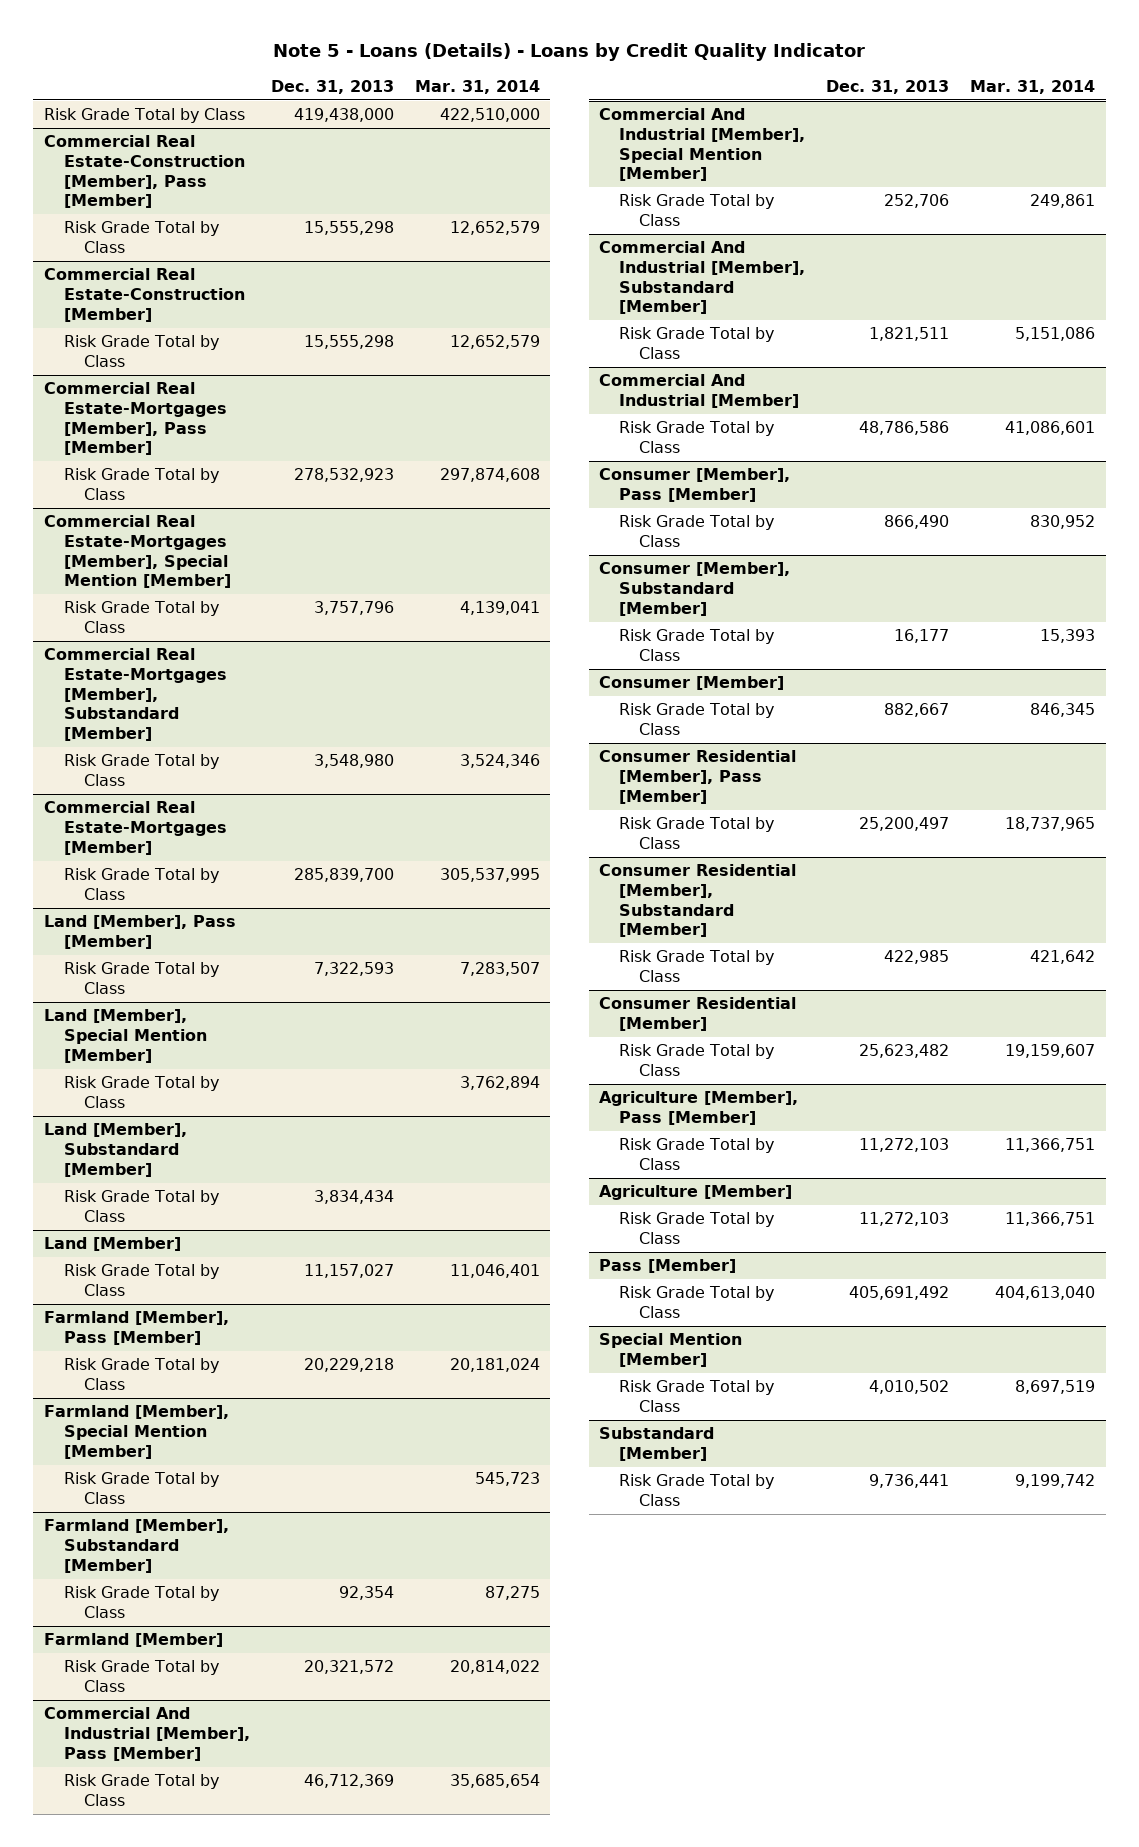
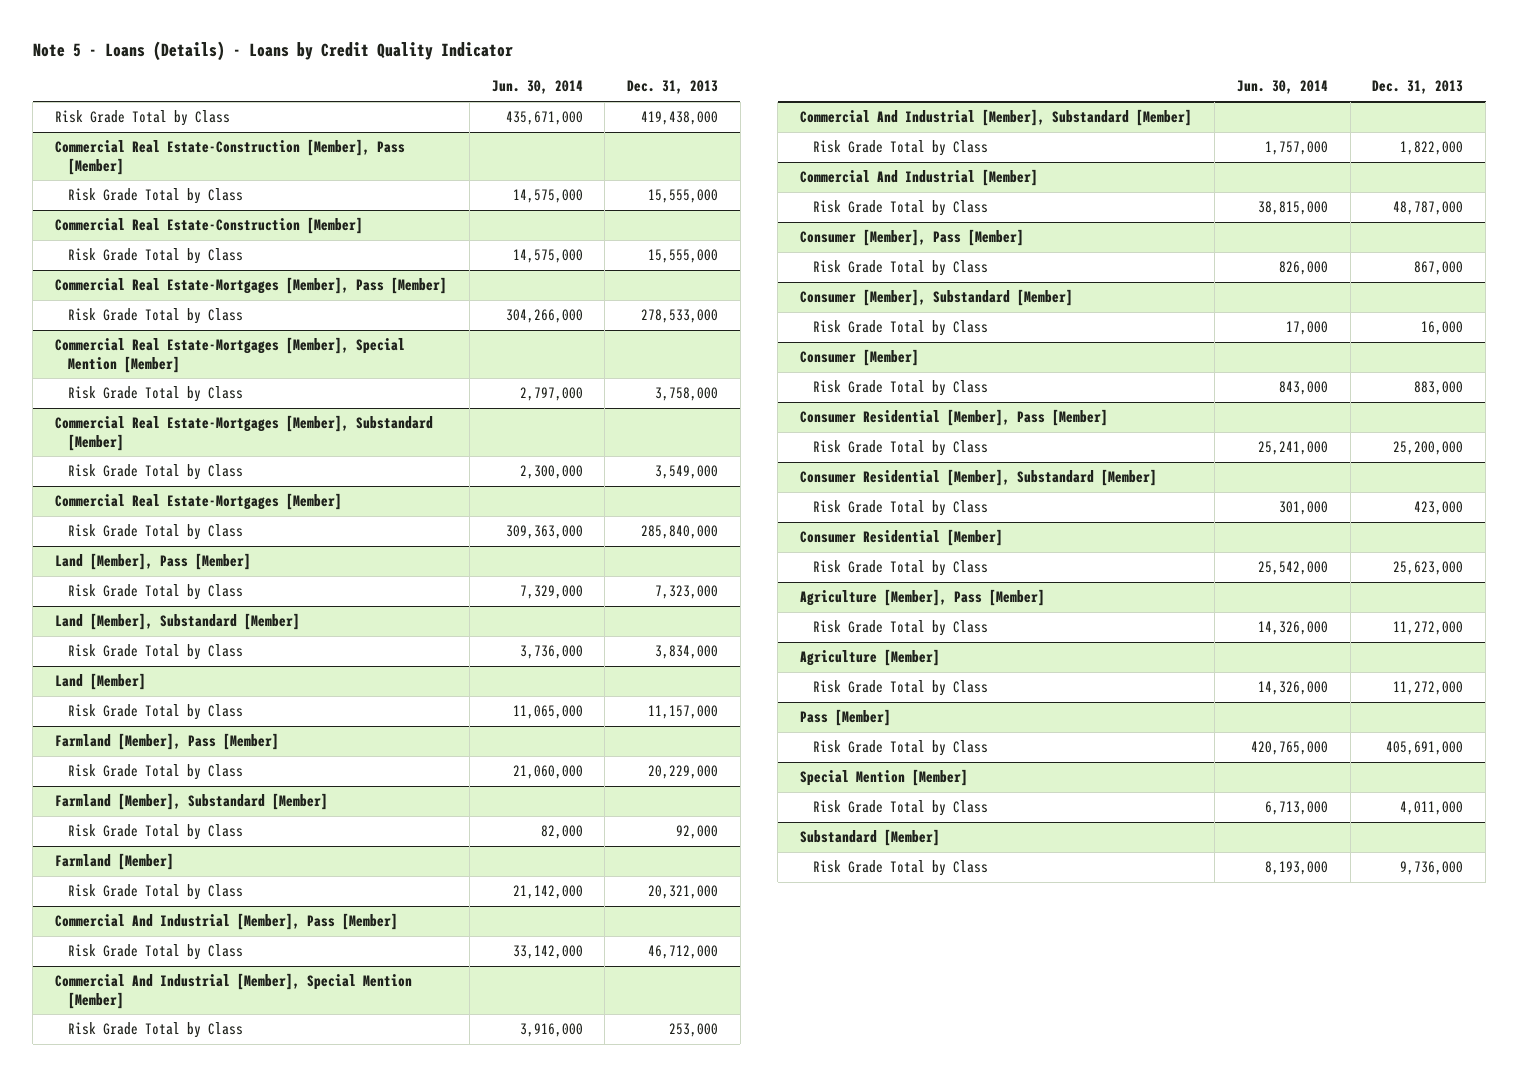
- | Dec. 31, 2013 | Mar. 31, 2014
+ | Jun. 30, 2014 | Dec. 31, 2013
@ Commercial Real Estate-Construction [Member], Pass [Member]
- Risk Grade Total by Class | 15,555,298 | 12,652,579
+ Risk Grade Total by Class | 14,575,000 | 15,555,000
@ Commercial Real Estate-Construction [Member]
- Risk Grade Total by Class | 15,555,298 | 12,652,579
+ Risk Grade Total by Class | 14,575,000 | 15,555,000
@ Commercial Real Estate-Mortgages [Member], Pass [Member]
- Risk Grade Total by Class | 278,532,923 | 297,874,608
+ Risk Grade Total by Class | 304,266,000 | 278,533,000
@ Commercial Real Estate-Mortgages [Member], Special Mention [Member]
- Risk Grade Total by Class | 3,757,796 | 4,139,041
+ Risk Grade Total by Class | 2,797,000 | 3,758,000
@ Commercial Real Estate-Mortgages [Member], Substandard [Member]
- Risk Grade Total by Class | 3,548,980 | 3,524,346
+ Risk Grade Total by Class | 2,300,000 | 3,549,000
@ Commercial Real Estate-Mortgages [Member]
- Risk Grade Total by Class | 285,839,700 | 305,537,995
+ Risk Grade Total by Class | 309,363,000 | 285,840,000
@ Land [Member], Pass [Member]
- Risk Grade Total by Class | 7,322,593 | 7,283,507
- Land [Member], Special Mention [Member]
- Risk Grade Total by Class | | 3,762,894
@ Land [Member], Pass [Member]
+ Risk Grade Total by Class | 7,329,000 | 7,323,000
@ Land [Member], Substandard [Member]
- Risk Grade Total by Class | 3,834,434 |
+ Risk Grade Total by Class | 3,736,000 | 3,834,000
@ Land [Member]
- Risk Grade Total by Class | 11,157,027 | 11,046,401
+ Risk Grade Total by Class | 11,065,000 | 11,157,000
@ Farmland [Member], Pass [Member]
- Risk Grade Total by Class | 20,229,218 | 20,181,024
- Farmland [Member], Special Mention [Member]
- Risk Grade Total by Class | | 545,723
@ Farmland [Member], Pass [Member]
+ Risk Grade Total by Class | 21,060,000 | 20,229,000
@ Farmland [Member], Substandard [Member]
- Risk Grade Total by Class | 92,354 | 87,275
+ Risk Grade Total by Class | 82,000 | 92,000
@ Farmland [Member]
- Risk Grade Total by Class | 20,321,572 | 20,814,022
+ Risk Grade Total by Class | 21,142,000 | 20,321,000
@ Commercial And Industrial [Member], Pass [Member]
- Risk Grade Total by Class | 46,712,369 | 35,685,654
+ Risk Grade Total by Class | 33,142,000 | 46,712,000
@ Commercial And Industrial [Member], Special Mention [Member]
- Risk Grade Total by Class | 252,706 | 249,861
+ Risk Grade Total by Class | 3,916,000 | 253,000
@ Commercial And Industrial [Member], Substandard [Member]
- Risk Grade Total by Class | 1,821,511 | 5,151,086
+ Risk Grade Total by Class | 1,757,000 | 1,822,000
@ Commercial And Industrial [Member]
- Risk Grade Total by Class | 48,786,586 | 41,086,601
+ Risk Grade Total by Class | 38,815,000 | 48,787,000
@ Consumer [Member], Pass [Member]
- Risk Grade Total by Class | 866,490 | 830,952
+ Risk Grade Total by Class | 826,000 | 867,000
@ Consumer [Member], Substandard [Member]
- Risk Grade Total by Class | 16,177 | 15,393
+ Risk Grade Total by Class | 17,000 | 16,000
@ Consumer [Member]
- Risk Grade Total by Class | 882,667 | 846,345
+ Risk Grade Total by Class | 843,000 | 883,000
@ Consumer Residential [Member], Pass [Member]
- Risk Grade Total by Class | 25,200,497 | 18,737,965
+ Risk Grade Total by Class | 25,241,000 | 25,200,000
@ Consumer Residential [Member], Substandard [Member]
- Risk Grade Total by Class | 422,985 | 421,642
+ Risk Grade Total by Class | 301,000 | 423,000
@ Consumer Residential [Member]
- Risk Grade Total by Class | 25,623,482 | 19,159,607
+ Risk Grade Total by Class | 25,542,000 | 25,623,000
@ Agriculture [Member], Pass [Member]
- Risk Grade Total by Class | 11,272,103 | 11,366,751
+ Risk Grade Total by Class | 14,326,000 | 11,272,000
@ Agriculture [Member]
- Risk Grade Total by Class | 11,272,103 | 11,366,751
+ Risk Grade Total by Class | 14,326,000 | 11,272,000
@ Pass [Member]
- Risk Grade Total by Class | 405,691,492 | 404,613,040
+ Risk Grade Total by Class | 420,765,000 | 405,691,000
@ Special Mention [Member]
- Risk Grade Total by Class | 4,010,502 | 8,697,519
+ Risk Grade Total by Class | 6,713,000 | 4,011,000
@ Substandard [Member]
- Risk Grade Total by Class | 9,736,441 | 9,199,742
+ Risk Grade Total by Class | 8,193,000 | 9,736,000

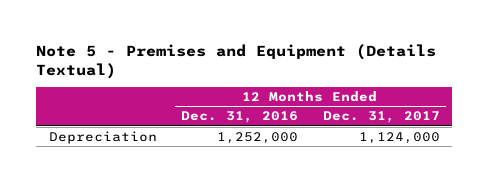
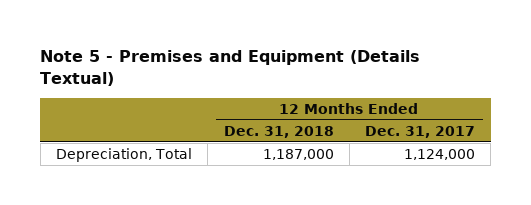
- | 12 Months Ended Dec. 31, 2016 | 12 Months Ended Dec. 31, 2017
+ | 12 Months Ended Dec. 31, 2018 | 12 Months Ended Dec. 31, 2017
- Depreciation | 1,252,000 | 1,124,000
+ Depreciation, Total | 1,187,000 | 1,124,000

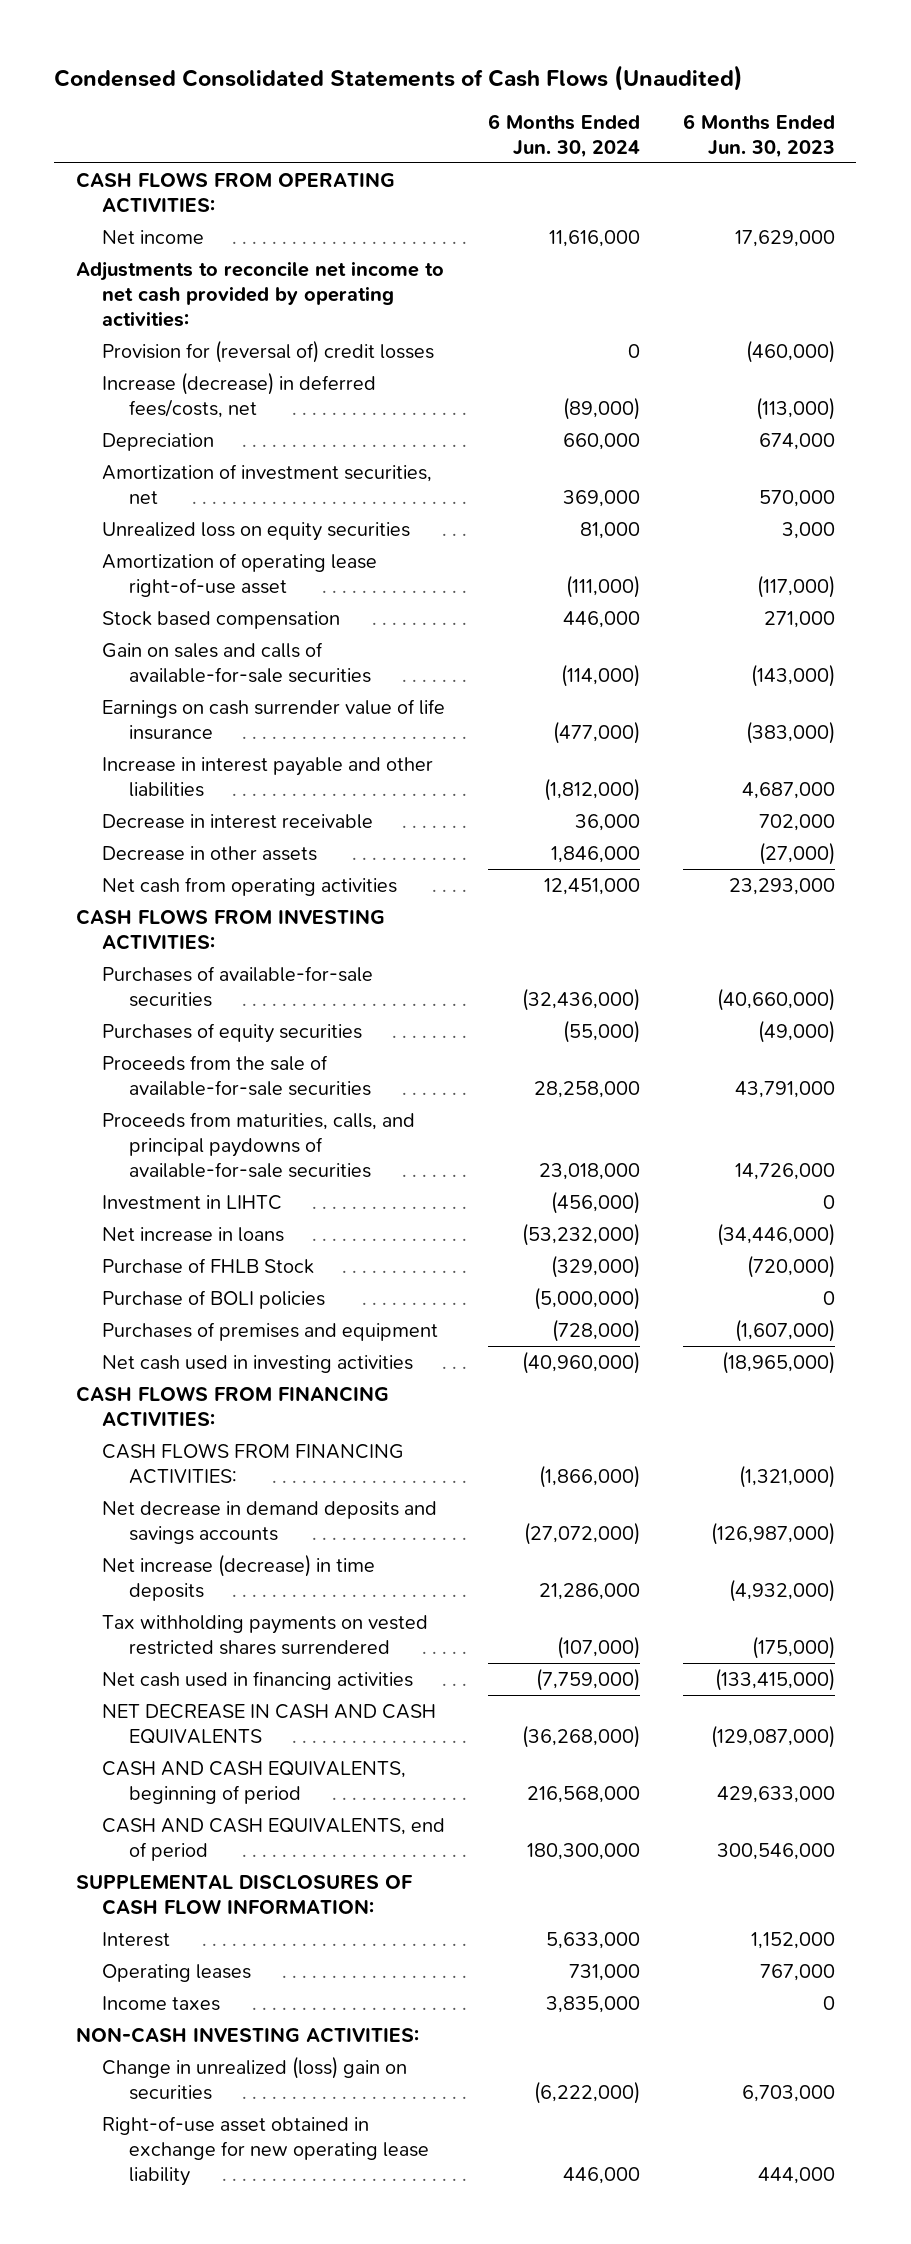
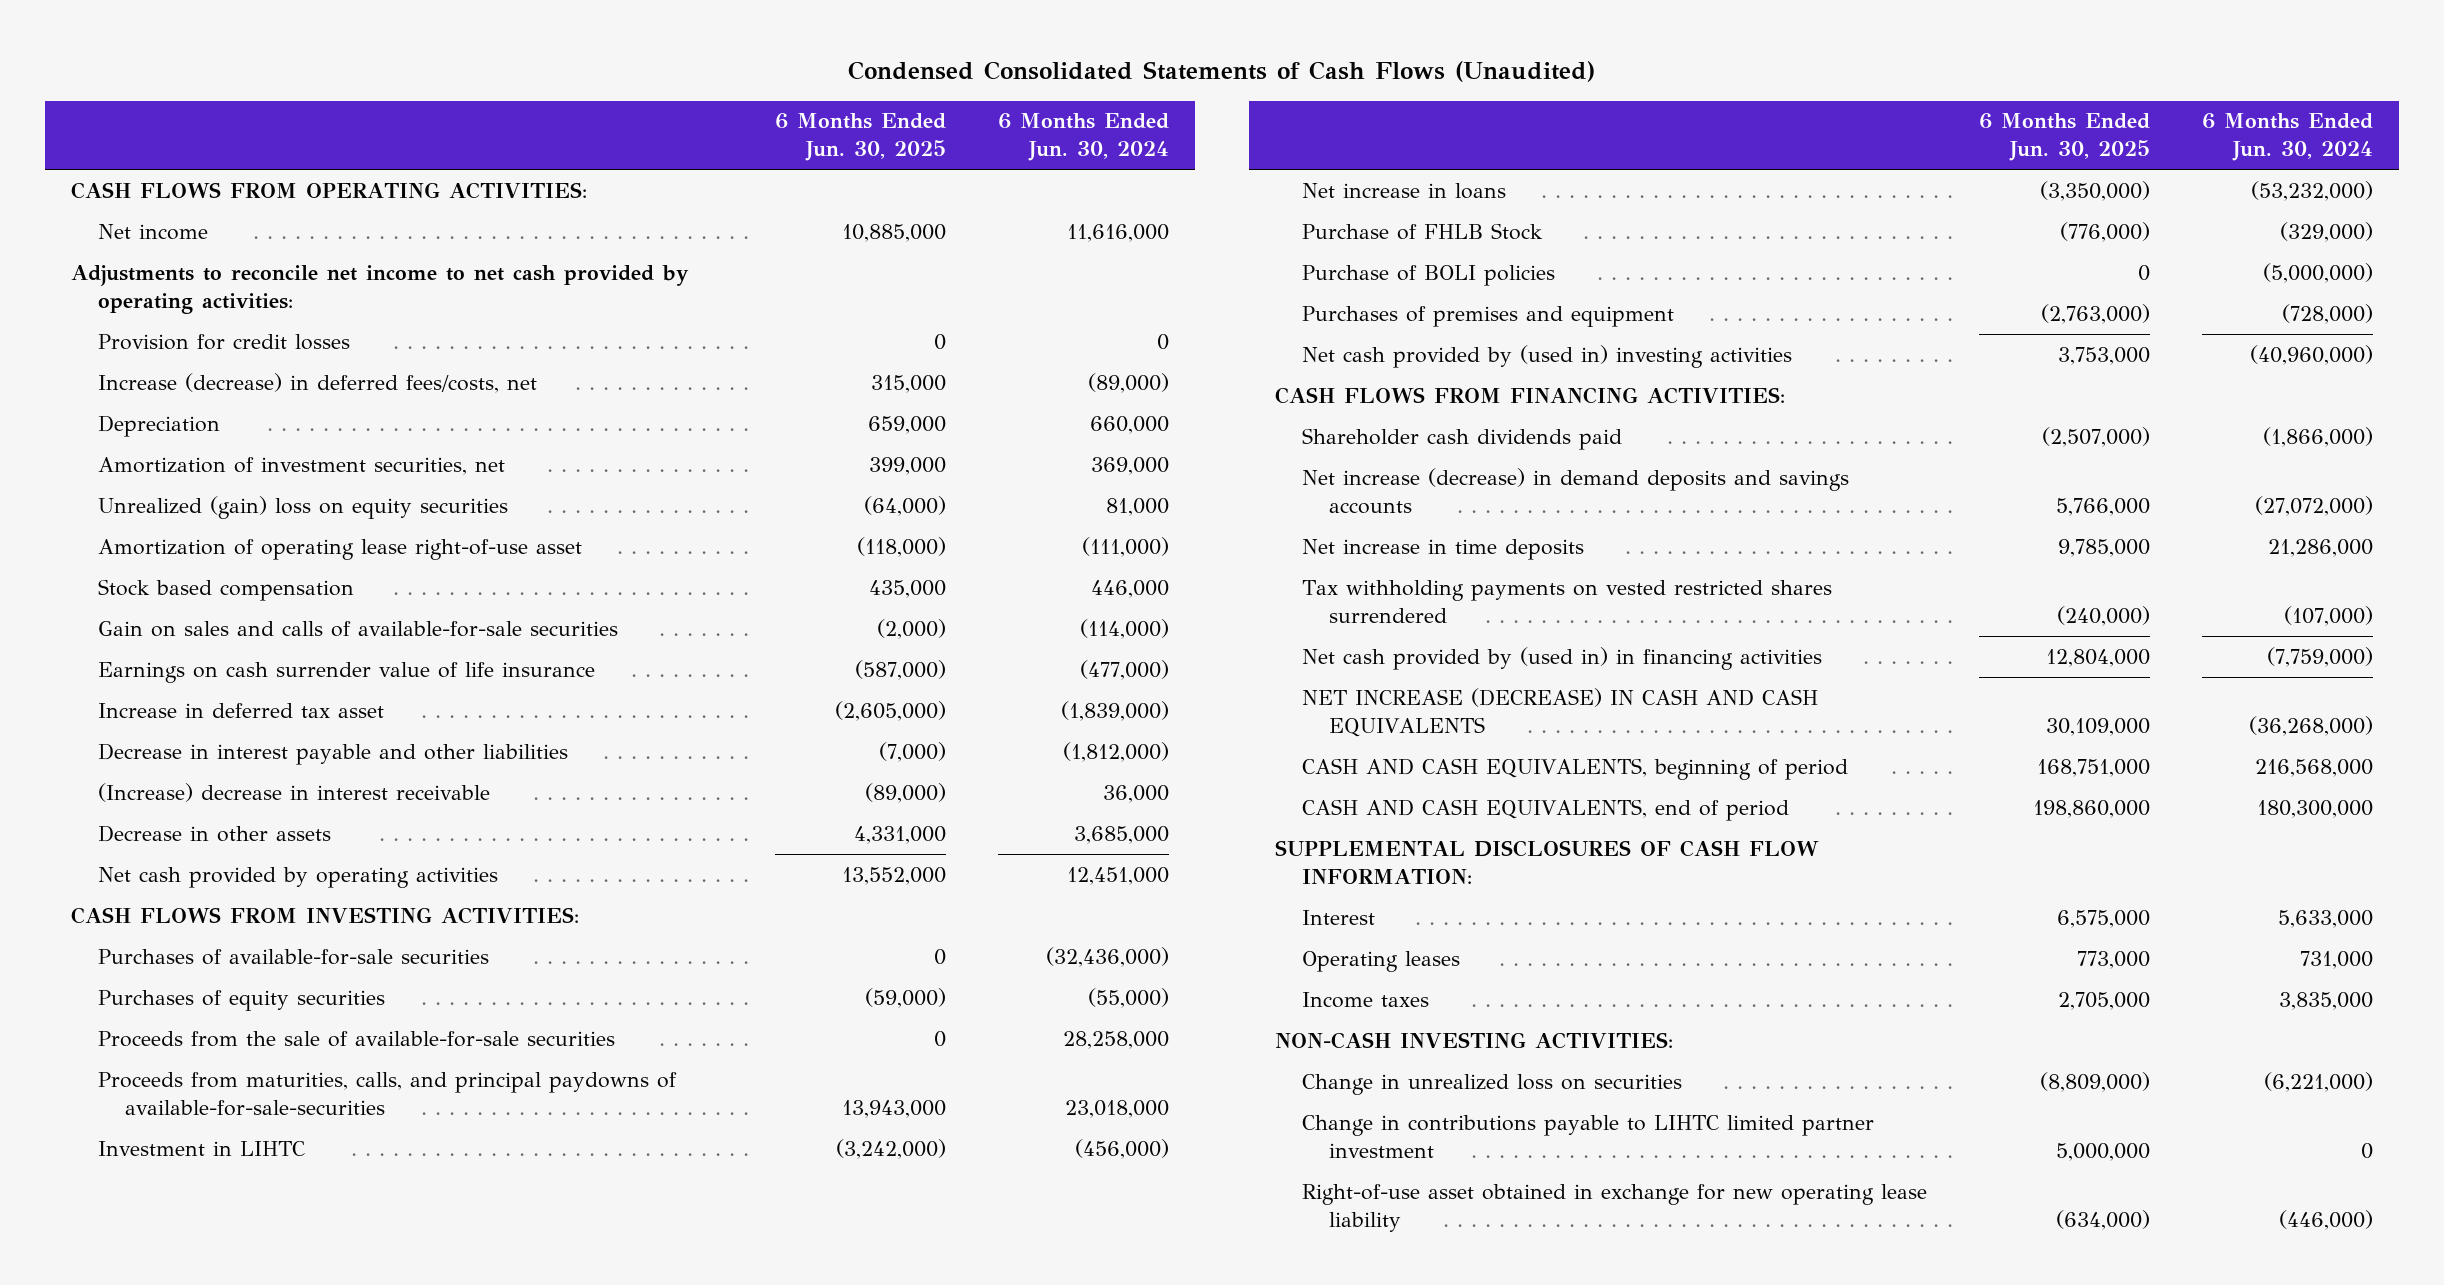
- | 6 Months Ended Jun. 30, 2024 | 6 Months Ended Jun. 30, 2023
+ | 6 Months Ended Jun. 30, 2025 | 6 Months Ended Jun. 30, 2024
- Provision for (reversal of) credit losses | 0 | (460,000)
+ Provision for credit losses | 0 | 0
- Unrealized loss on equity securities | 81,000 | 3,000
+ Unrealized (gain) loss on equity securities | (64,000) | 81,000
- Increase in interest payable and other liabilities | (1,812,000) | 4,687,000
- Decrease in interest receivable | 36,000 | 702,000
- Decrease in other assets | 1,846,000 | (27,000)
- Net cash from operating activities | 12,451,000 | 23,293,000
+ Increase in deferred tax asset | (2,605,000) | (1,839,000)
+ Decrease in interest payable and other liabilities | (7,000) | (1,812,000)
+ (Increase) decrease in interest receivable | (89,000) | 36,000
+ Decrease in other assets | 4,331,000 | 3,685,000
+ Net cash provided by operating activities | 13,552,000 | 12,451,000
- Proceeds from maturities, calls, and principal paydowns of available-for-sale securities | 23,018,000 | 14,726,000
+ Proceeds from maturities, calls, and principal paydowns of available-for-sale-securities | 13,943,000 | 23,018,000
- Net cash used in investing activities | (40,960,000) | (18,965,000)
+ Net cash provided by (used in) investing activities | 3,753,000 | (40,960,000)
- CASH FLOWS FROM FINANCING ACTIVITIES: | (1,866,000) | (1,321,000)
- Net decrease in demand deposits and savings accounts | (27,072,000) | (126,987,000)
- Net increase (decrease) in time deposits | 21,286,000 | (4,932,000)
+ Shareholder cash dividends paid | (2,507,000) | (1,866,000)
+ Net increase (decrease) in demand deposits and savings accounts | 5,766,000 | (27,072,000)
+ Net increase in time deposits | 9,785,000 | 21,286,000
- Net cash used in financing activities | (7,759,000) | (133,415,000)
- NET DECREASE IN CASH AND CASH EQUIVALENTS | (36,268,000) | (129,087,000)
+ Net cash provided by (used in) in financing activities | 12,804,000 | (7,759,000)
+ NET INCREASE (DECREASE) IN CASH AND CASH EQUIVALENTS | 30,109,000 | (36,268,000)
- Change in unrealized (loss) gain on securities | (6,222,000) | 6,703,000
- Right-of-use asset obtained in exchange for new operating lease liability | 446,000 | 444,000
+ Change in unrealized loss on securities | (8,809,000) | (6,221,000)
+ Change in contributions payable to LIHTC limited partner investment | 5,000,000 | 0
+ Right-of-use asset obtained in exchange for new operating lease liability | (634,000) | (446,000)

